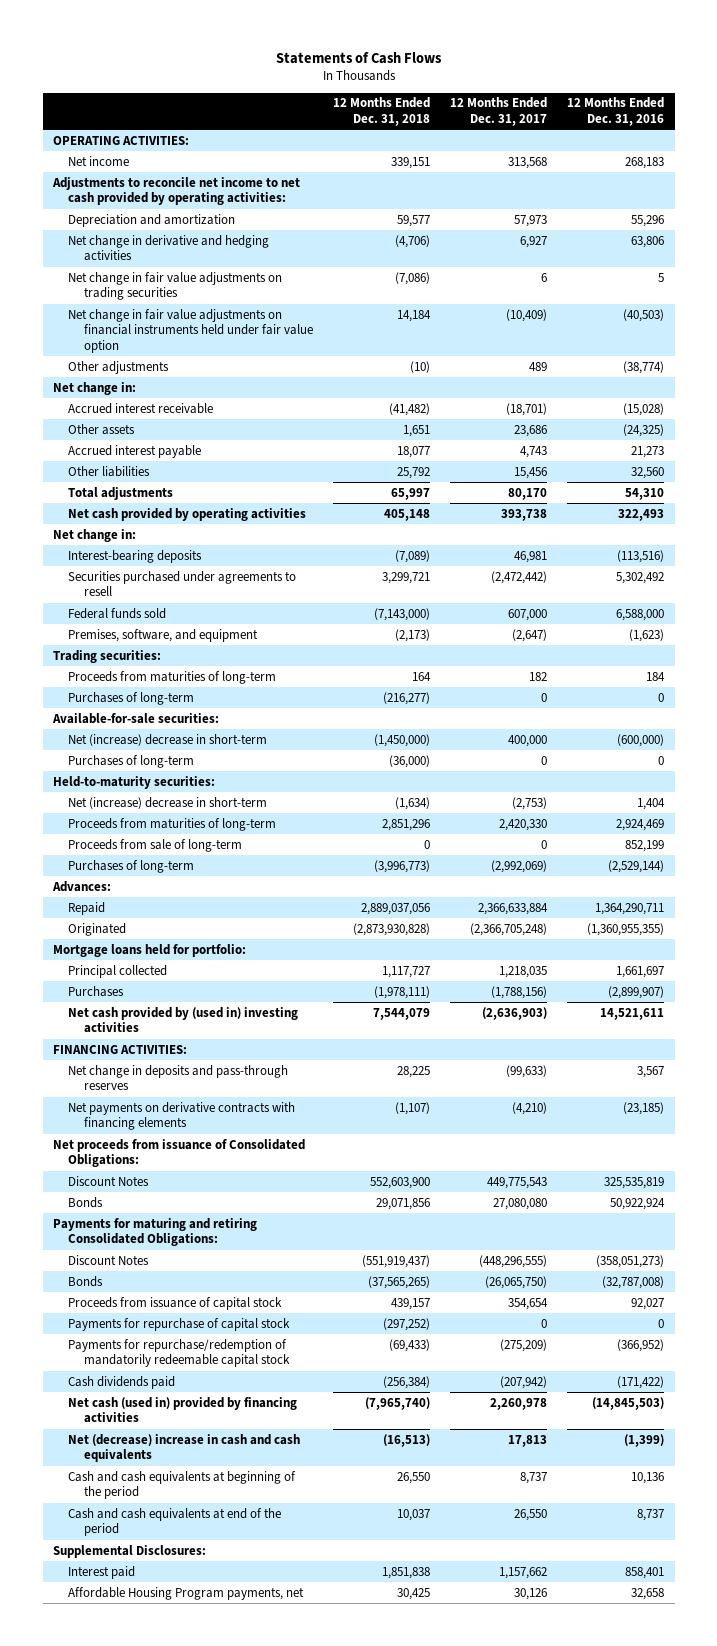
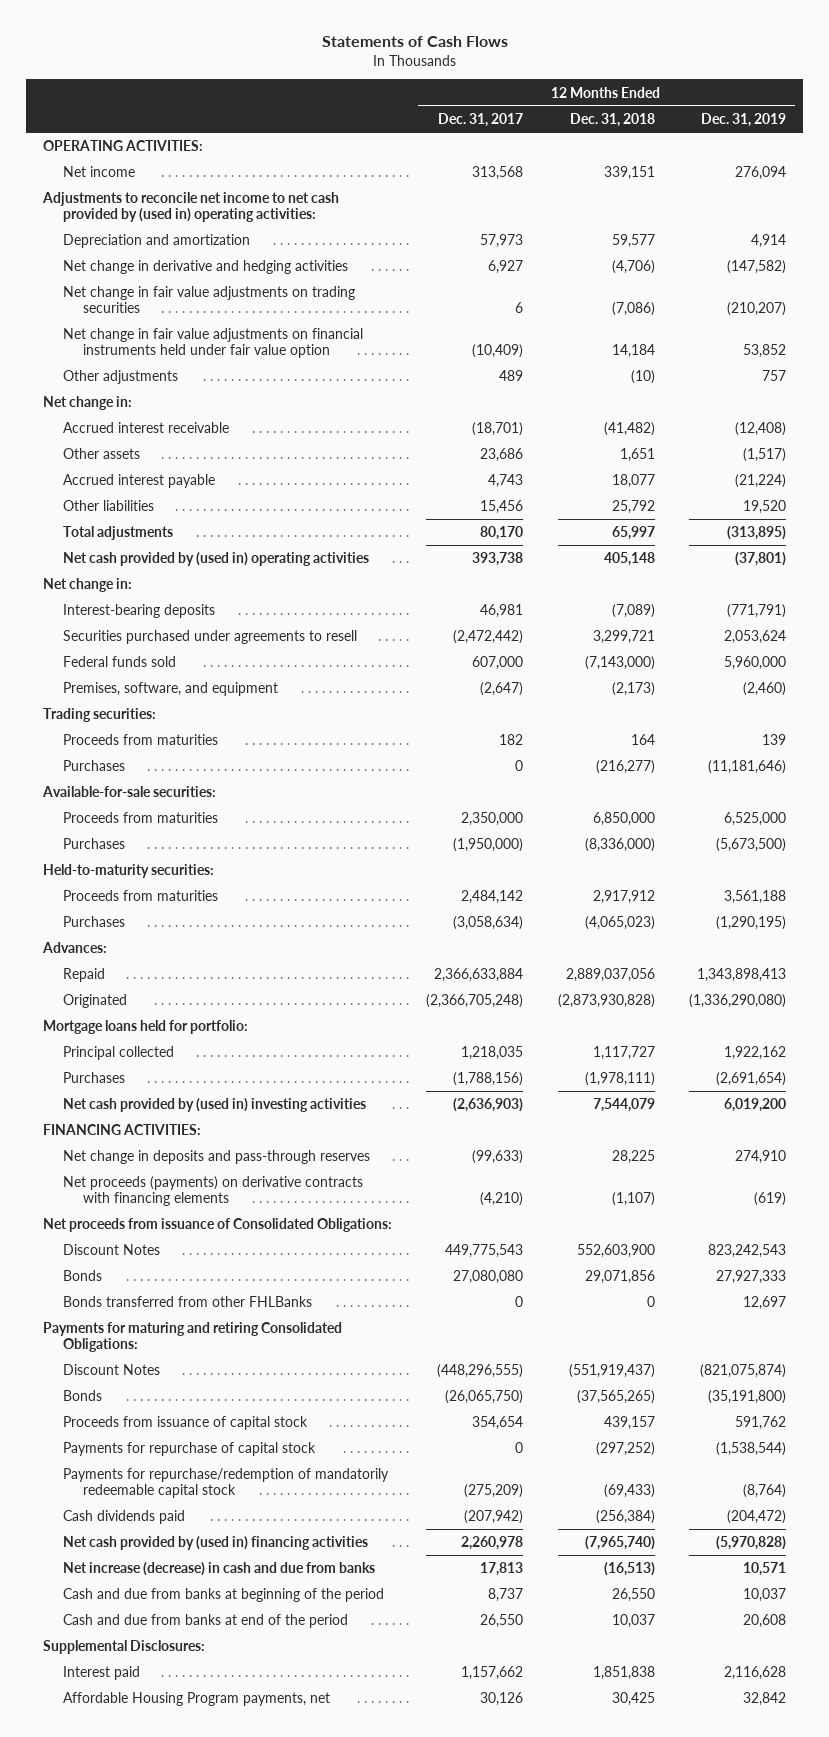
- | 12 Months Ended Dec. 31, 2018 | 12 Months Ended Dec. 31, 2017 | 12 Months Ended Dec. 31, 2016
+ | 12 Months Ended Dec. 31, 2017 | 12 Months Ended Dec. 31, 2018 | 12 Months Ended Dec. 31, 2019
- Adjustments to reconcile net income to net cash provided by operating activities:
+ Adjustments to reconcile net income to net cash provided by (used in) operating activities:
- Net cash provided by operating activities | 405,148 | 393,738 | 322,493
+ Net cash provided by (used in) operating activities | 393,738 | 405,148 | (37,801)
- Proceeds from maturities of long-term | 164 | 182 | 184
- Purchases of long-term | (216,277) | 0 | 0
+ Proceeds from maturities | 182 | 164 | 139
+ Purchases | 0 | (216,277) | (11,181,646)
- Net (increase) decrease in short-term | (1,450,000) | 400,000 | (600,000)
- Purchases of long-term | (36,000) | 0 | 0
+ Proceeds from maturities | 2,350,000 | 6,850,000 | 6,525,000
+ Purchases | (1,950,000) | (8,336,000) | (5,673,500)
- Net (increase) decrease in short-term | (1,634) | (2,753) | 1,404
- Proceeds from maturities of long-term | 2,851,296 | 2,420,330 | 2,924,469
- Proceeds from sale of long-term | 0 | 0 | 852,199
- Purchases of long-term | (3,996,773) | (2,992,069) | (2,529,144)
+ Proceeds from maturities | 2,484,142 | 2,917,912 | 3,561,188
+ Purchases | (3,058,634) | (4,065,023) | (1,290,195)
- Net payments on derivative contracts with financing elements | (1,107) | (4,210) | (23,185)
+ Net proceeds (payments) on derivative contracts with financing elements | (4,210) | (1,107) | (619)
+ Bonds transferred from other FHLBanks | 0 | 0 | 12,697
- Net cash (used in) provided by financing activities | (7,965,740) | 2,260,978 | (14,845,503)
- Net (decrease) increase in cash and cash equivalents | (16,513) | 17,813 | (1,399)
- Cash and cash equivalents at beginning of the period | 26,550 | 8,737 | 10,136
- Cash and cash equivalents at end of the period | 10,037 | 26,550 | 8,737
+ Net cash provided by (used in) financing activities | 2,260,978 | (7,965,740) | (5,970,828)
+ Net increase (decrease) in cash and due from banks | 17,813 | (16,513) | 10,571
+ Cash and due from banks at beginning of the period | 8,737 | 26,550 | 10,037
+ Cash and due from banks at end of the period | 26,550 | 10,037 | 20,608

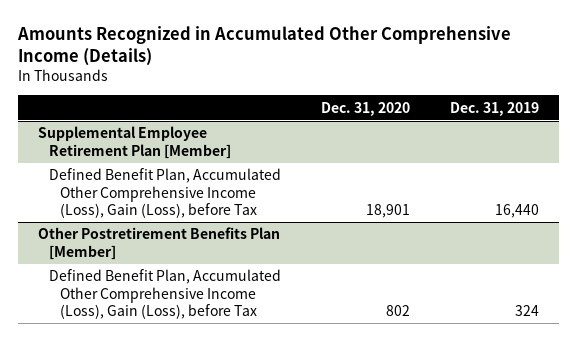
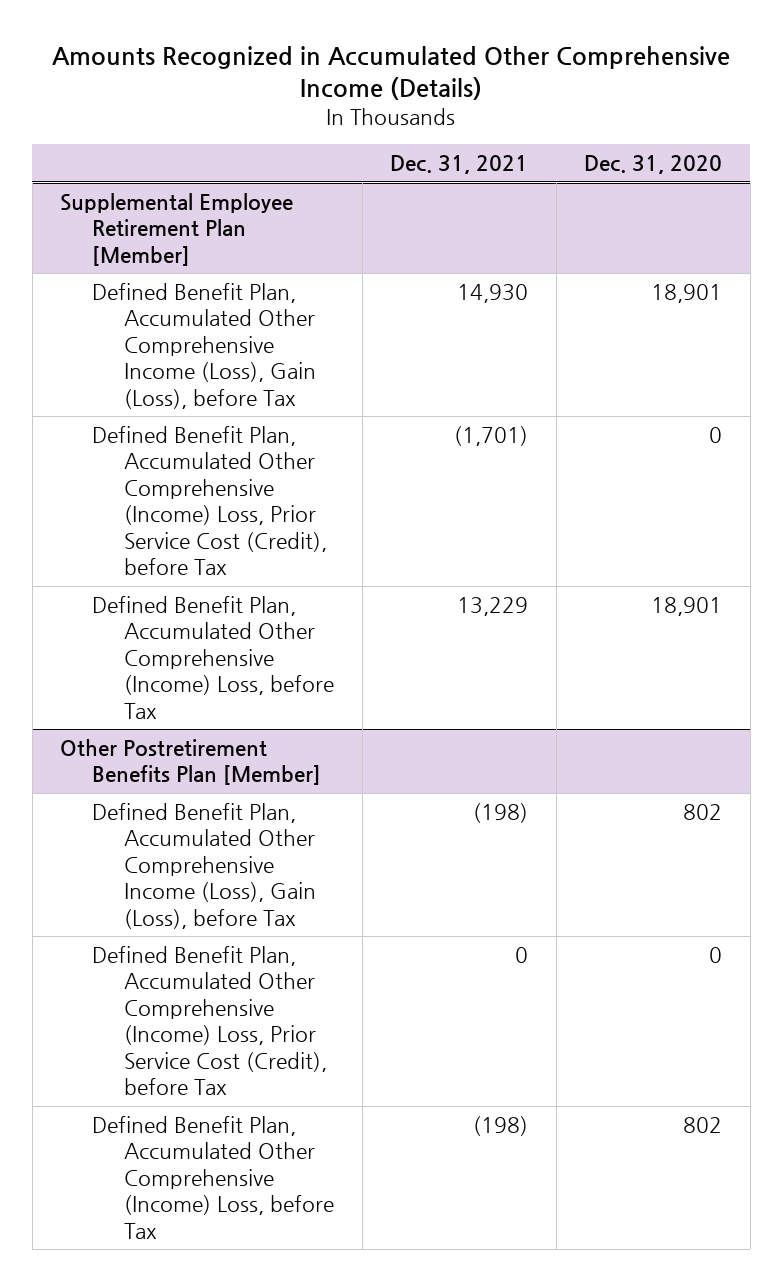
- | Dec. 31, 2020 | Dec. 31, 2019
+ | Dec. 31, 2021 | Dec. 31, 2020
@ Supplemental Employee Retirement Plan [Member]
+ Defined Benefit Plan, Accumulated Other Comprehensive (Income) Loss, Prior Service Cost (Credit), before Tax | (1,701) | 0
+ Defined Benefit Plan, Accumulated Other Comprehensive (Income) Loss, before Tax | 13,229 | 18,901
@ Other Postretirement Benefits Plan [Member]
+ Defined Benefit Plan, Accumulated Other Comprehensive (Income) Loss, Prior Service Cost (Credit), before Tax | 0 | 0
+ Defined Benefit Plan, Accumulated Other Comprehensive (Income) Loss, before Tax | (198) | 802

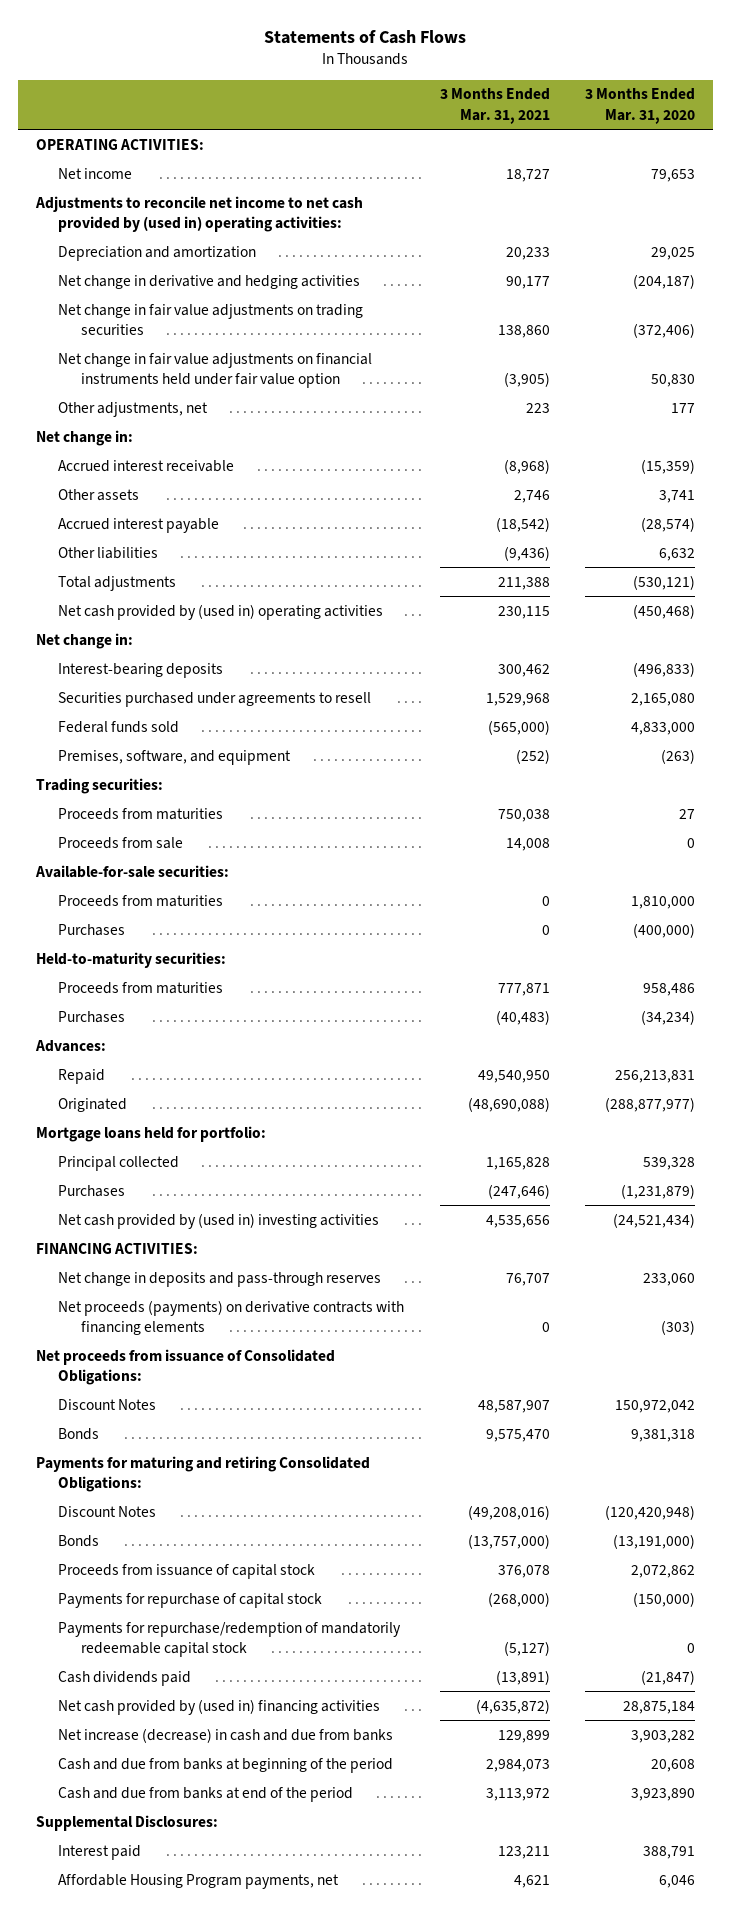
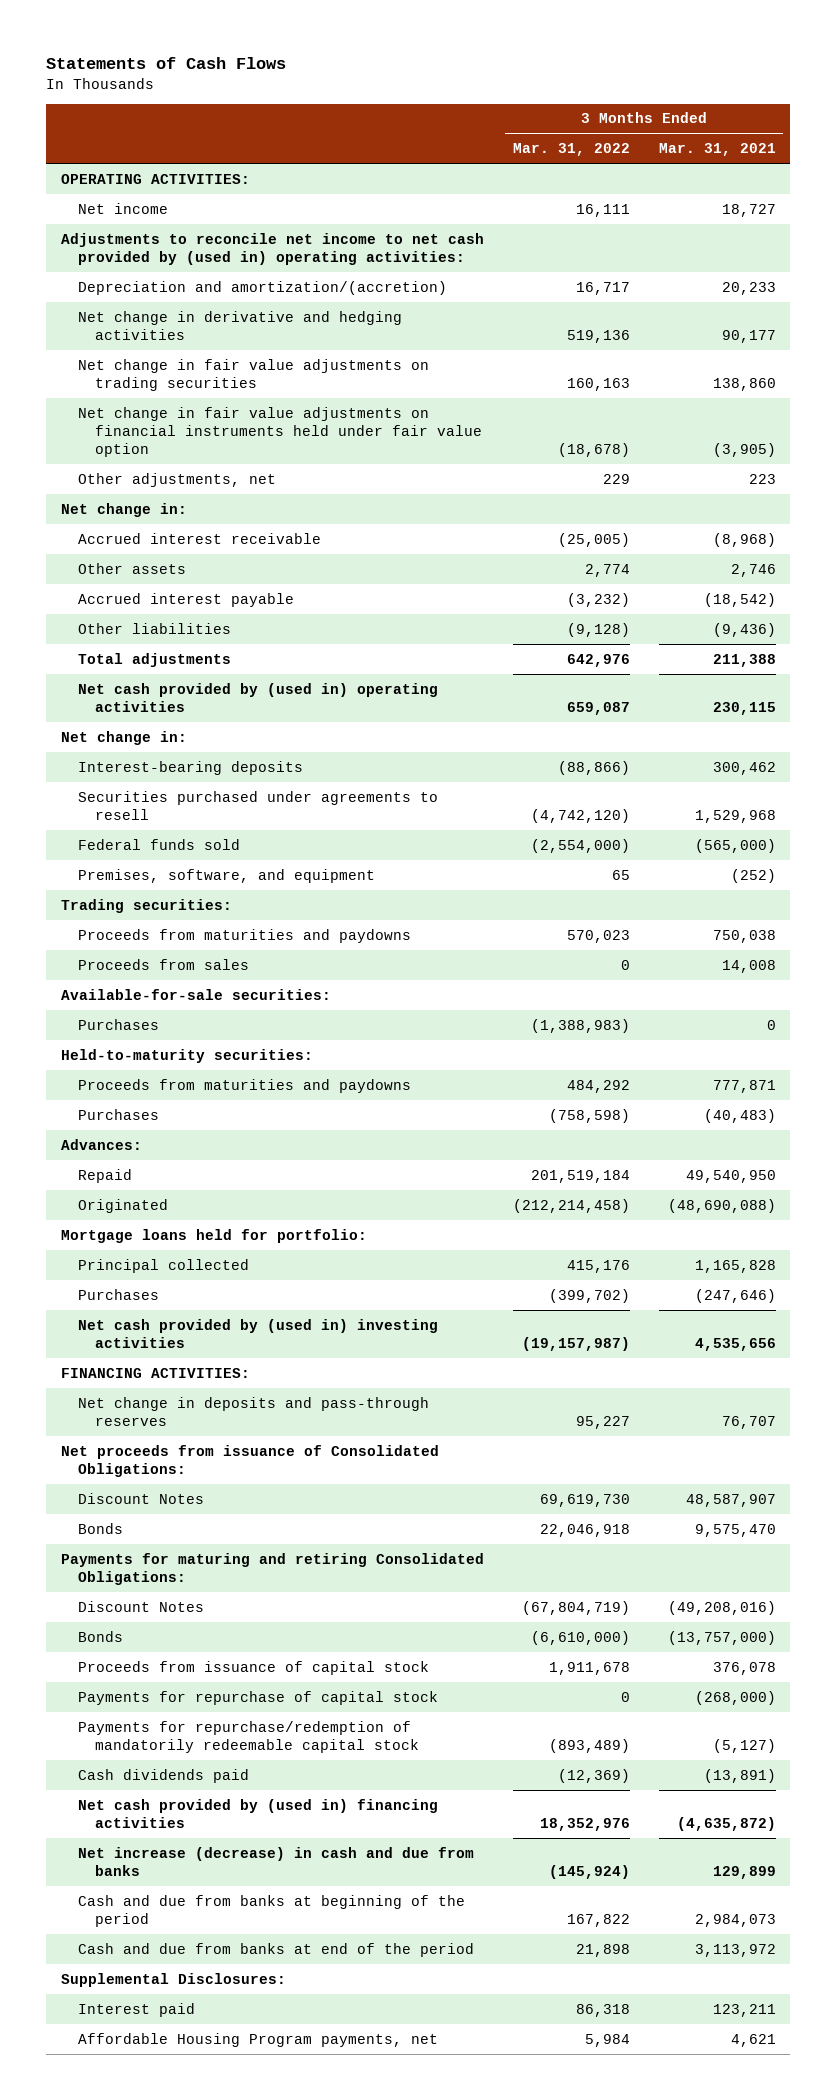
- | 3 Months Ended Mar. 31, 2021 | 3 Months Ended Mar. 31, 2020
+ | 3 Months Ended Mar. 31, 2022 | 3 Months Ended Mar. 31, 2021
- Depreciation and amortization | 20,233 | 29,025
+ Depreciation and amortization/(accretion) | 16,717 | 20,233
- Proceeds from maturities | 750,038 | 27
- Proceeds from sale | 14,008 | 0
+ Proceeds from maturities and paydowns | 570,023 | 750,038
+ Proceeds from sales | 0 | 14,008
- Proceeds from maturities | 0 | 1,810,000
- Proceeds from maturities | 777,871 | 958,486
+ Proceeds from maturities and paydowns | 484,292 | 777,871
- Net proceeds (payments) on derivative contracts with financing elements | 0 | (303)

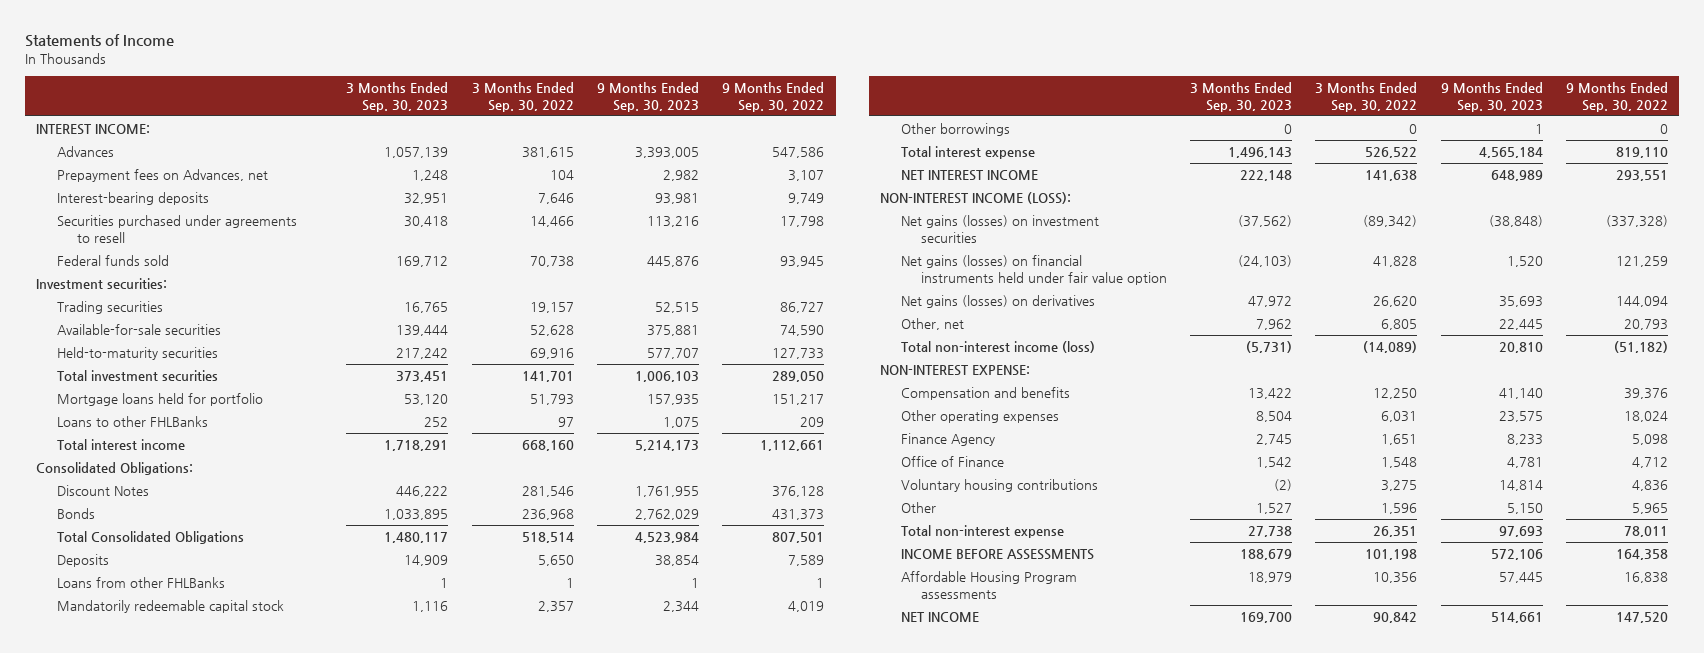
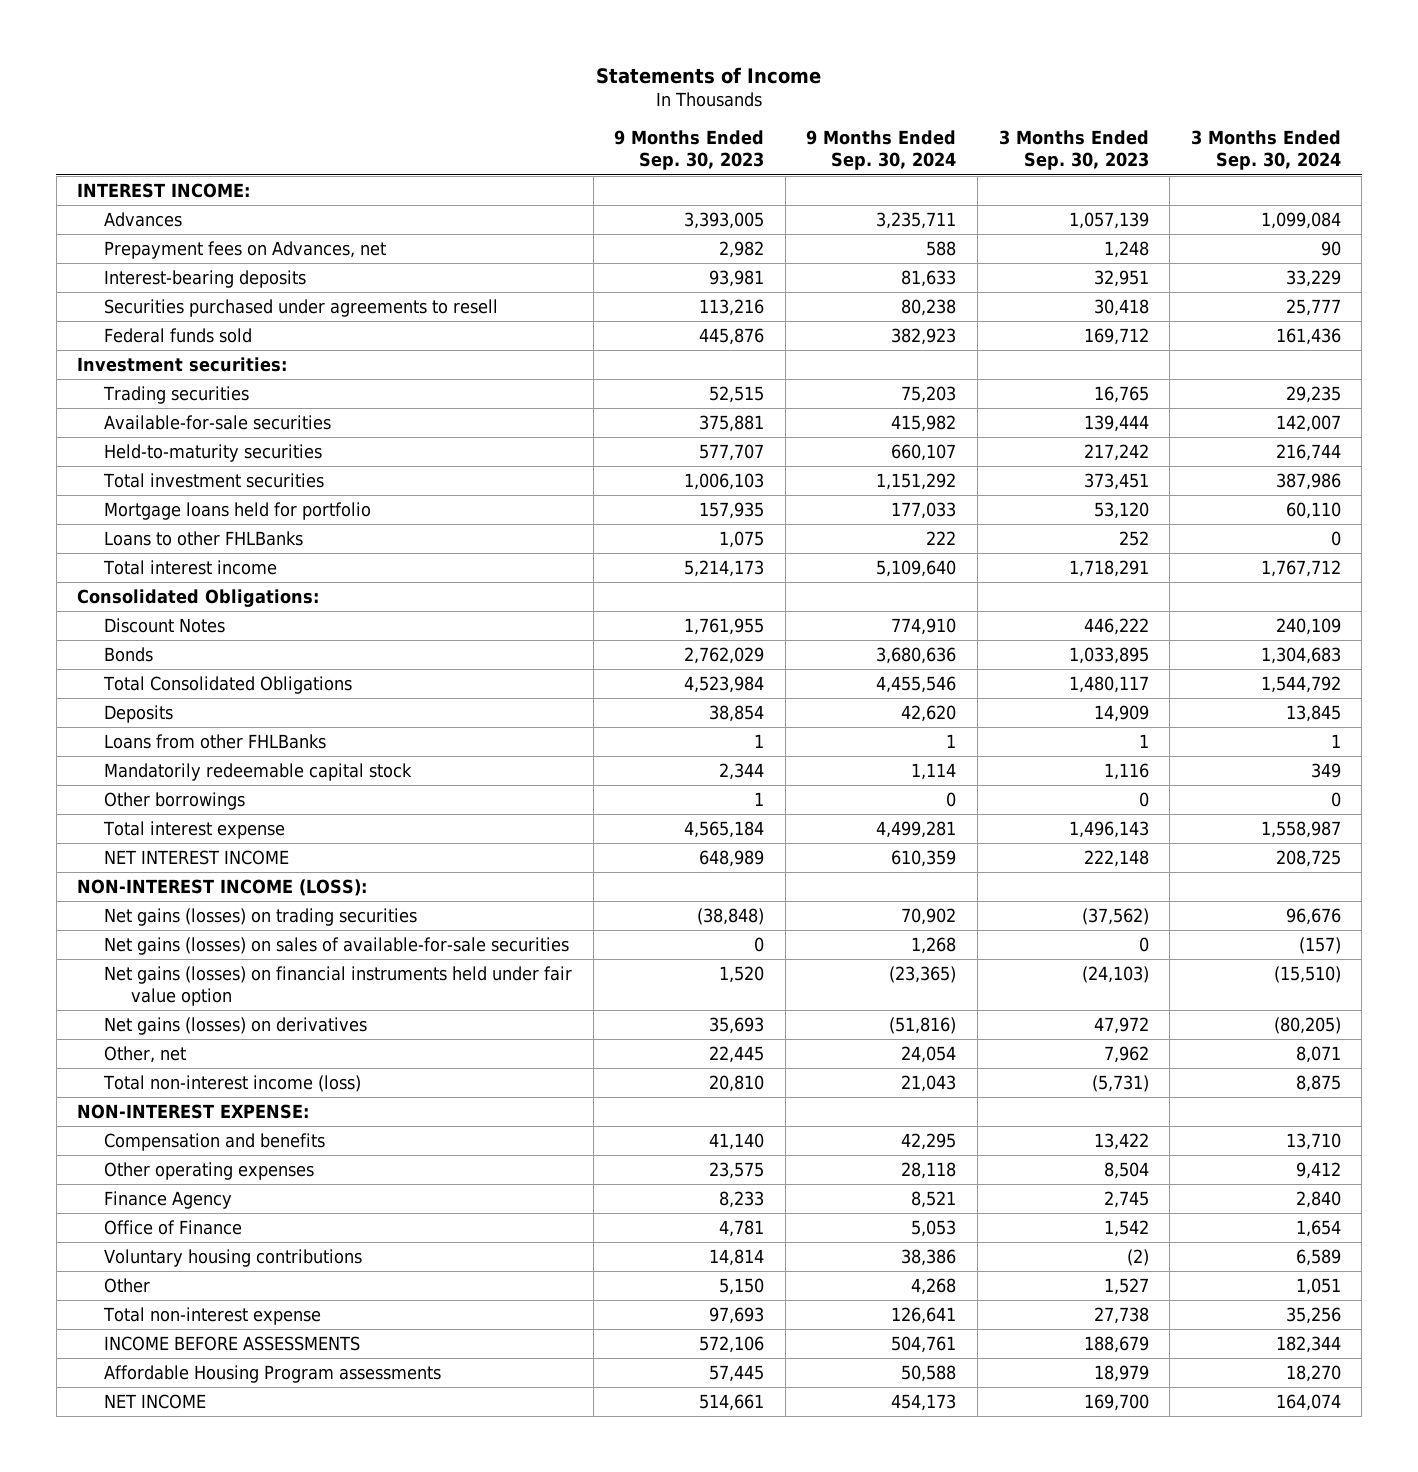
- | 3 Months Ended Sep. 30, 2023 | 3 Months Ended Sep. 30, 2022 | 9 Months Ended Sep. 30, 2023 | 9 Months Ended Sep. 30, 2022
+ | 9 Months Ended Sep. 30, 2023 | 9 Months Ended Sep. 30, 2024 | 3 Months Ended Sep. 30, 2023 | 3 Months Ended Sep. 30, 2024
- Net gains (losses) on investment securities | (37,562) | (89,342) | (38,848) | (337,328)
+ Net gains (losses) on trading securities | (38,848) | 70,902 | (37,562) | 96,676
+ Net gains (losses) on sales of available-for-sale securities | 0 | 1,268 | 0 | (157)

